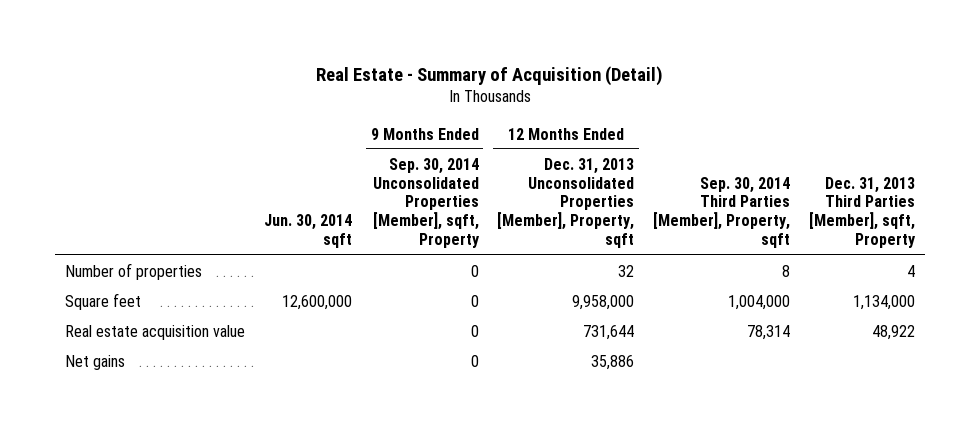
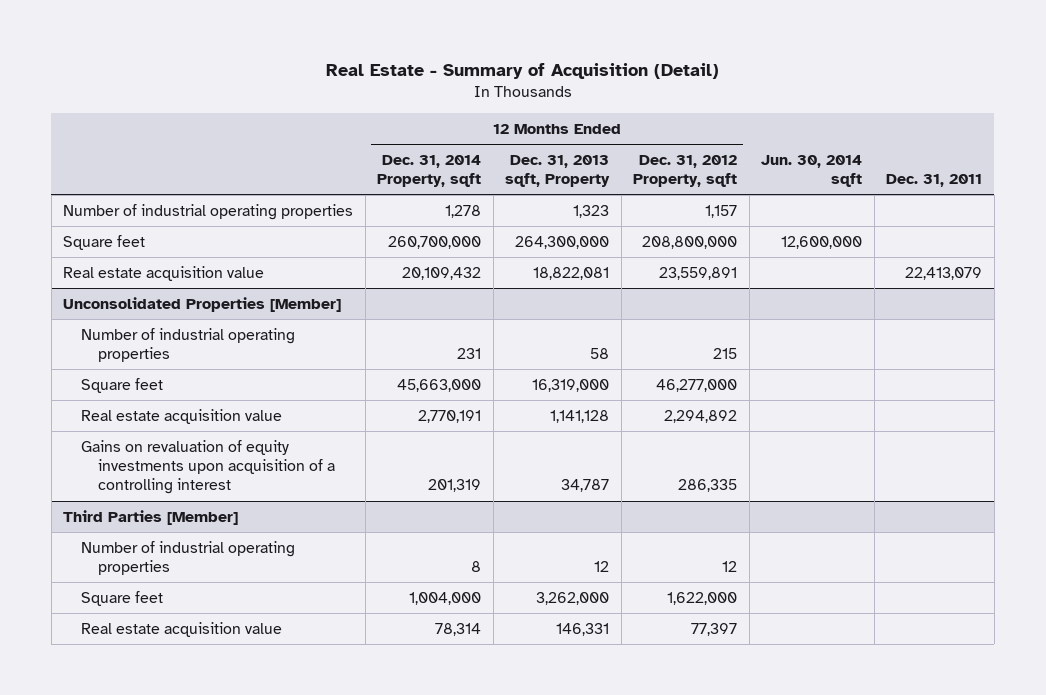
- | Jun. 30, 2014 sqft | 9 Months Ended Sep. 30, 2014 Unconsolidated Properties [Member], sqft, Property | 12 Months Ended Dec. 31, 2013 Unconsolidated Properties [Member], Property, sqft | Sep. 30, 2014 Third Parties [Member], Property, sqft | Dec. 31, 2013 Third Parties [Member], sqft, Property
+ | 12 Months Ended Dec. 31, 2014 Property, sqft | 12 Months Ended Dec. 31, 2013 sqft, Property | 12 Months Ended Dec. 31, 2012 Property, sqft | Jun. 30, 2014 sqft | Dec. 31, 2011
- Number of properties | | 0 | 32 | 8 | 4
+ Number of industrial operating properties | 1,278 | 1,323 | 1,157 | |
- Net gains | | 0 | 35,886 | |
+ Unconsolidated Properties [Member]
+ Number of industrial operating properties | 231 | 58 | 215 | |
+ Square feet | 45,663,000 | 16,319,000 | 46,277,000 | |
+ Real estate acquisition value | 2,770,191 | 1,141,128 | 2,294,892 | |
+ Gains on revaluation of equity investments upon acquisition of a controlling interest | 201,319 | 34,787 | 286,335 | |
+ Third Parties [Member]
+ Number of industrial operating properties | 8 | 12 | 12 | |
+ Square feet | 1,004,000 | 3,262,000 | 1,622,000 | |
+ Real estate acquisition value | 78,314 | 146,331 | 77,397 | |

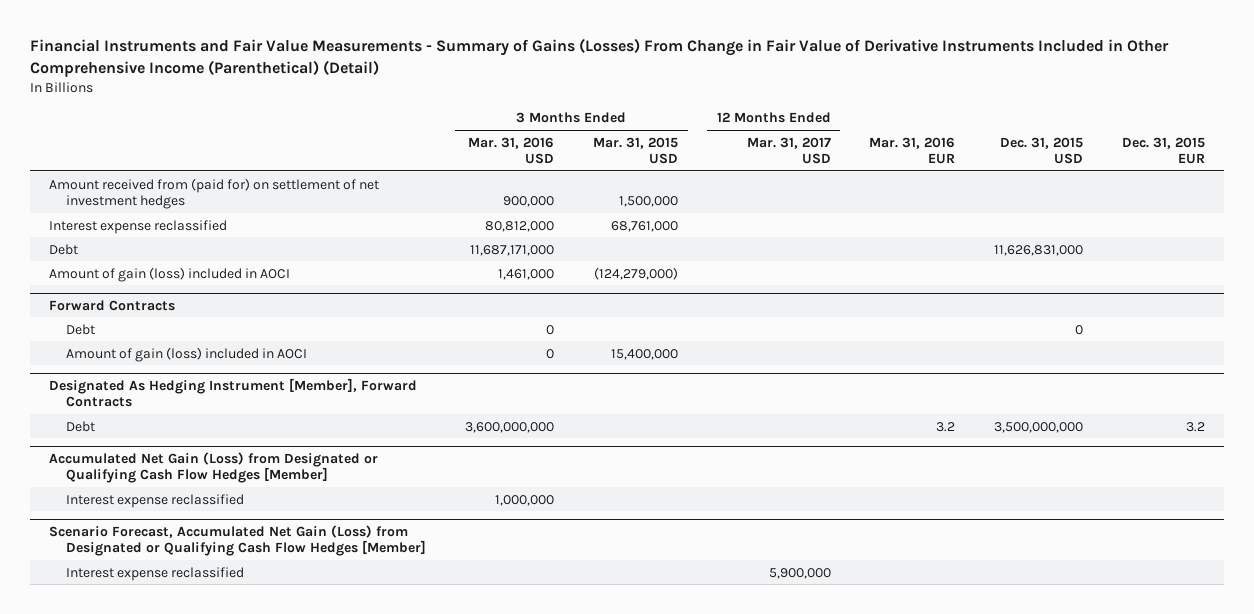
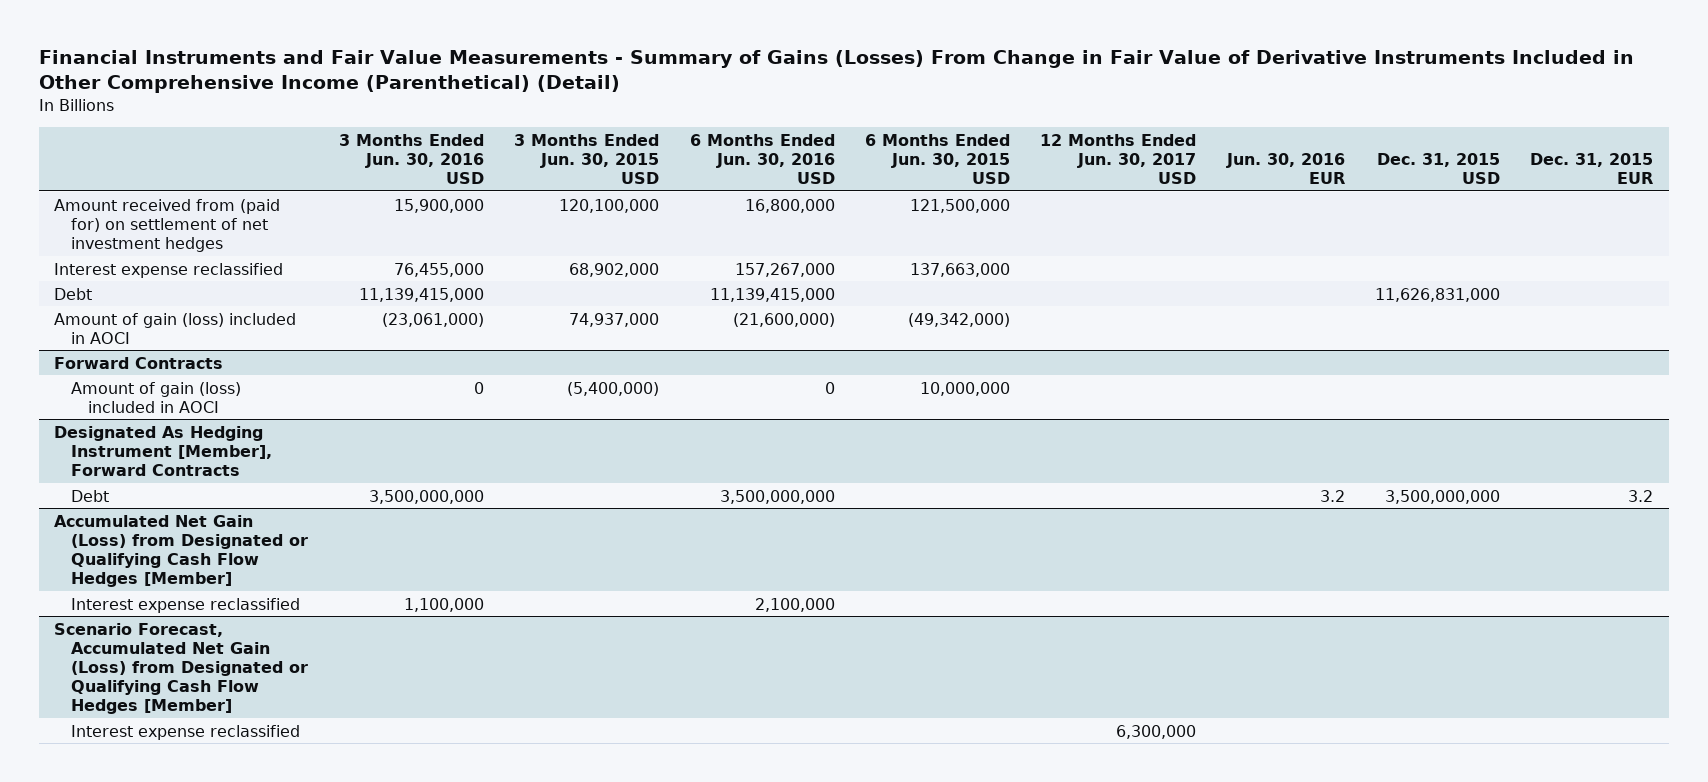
- | 3 Months Ended Mar. 31, 2016 USD | 3 Months Ended Mar. 31, 2015 USD | 12 Months Ended Mar. 31, 2017 USD | Mar. 31, 2016 EUR | Dec. 31, 2015 USD | Dec. 31, 2015 EUR
+ | 3 Months Ended Jun. 30, 2016 USD | 3 Months Ended Jun. 30, 2015 USD | 6 Months Ended Jun. 30, 2016 USD | 6 Months Ended Jun. 30, 2015 USD | 12 Months Ended Jun. 30, 2017 USD | Jun. 30, 2016 EUR | Dec. 31, 2015 USD | Dec. 31, 2015 EUR
@ Forward Contracts
- Debt | 0 | | | | 0 |

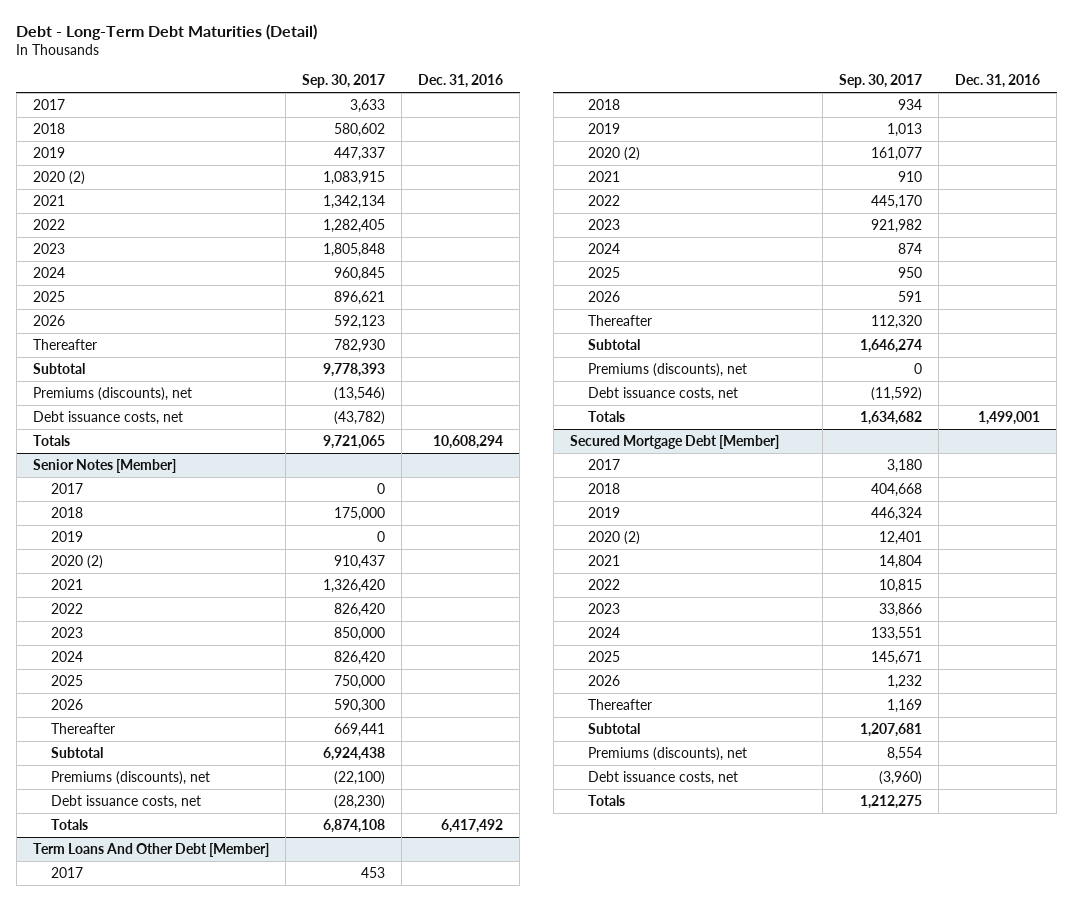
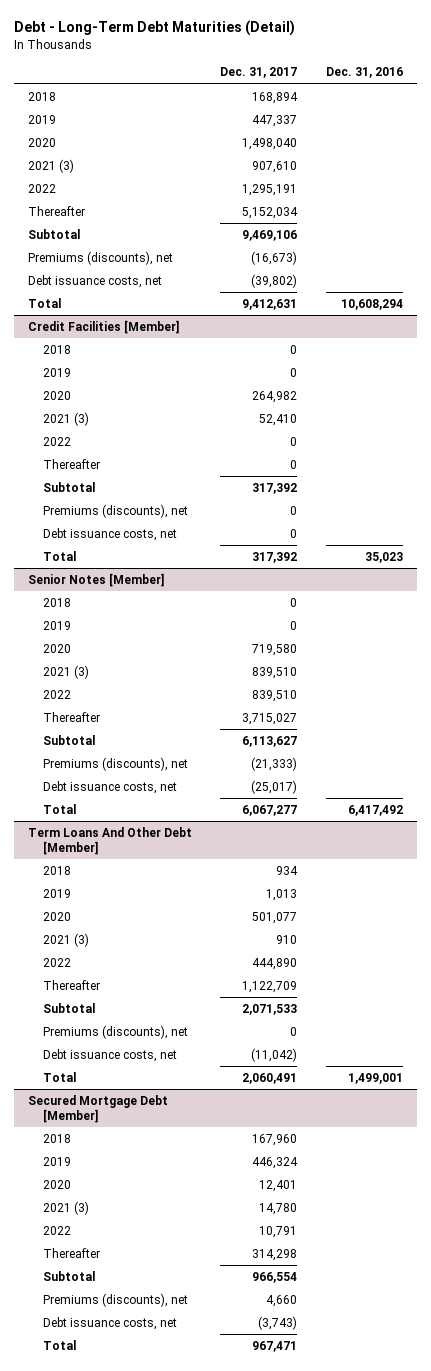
- | Sep. 30, 2017 | Dec. 31, 2016
+ | Dec. 31, 2017 | Dec. 31, 2016
- 2017 | 3,633 |
- 2020 (2) | 1,083,915 |
- 2021 | 1,342,134 |
+ 2020 | 1,498,040 |
+ 2021 (3) | 907,610 |
- 2023 | 1,805,848 |
- 2024 | 960,845 |
- 2025 | 896,621 |
- 2026 | 592,123 |
- Totals | 9,721,065 | 10,608,294
+ Total | 9,412,631 | 10,608,294
+ Credit Facilities [Member]
+ 2018 | 0 |
+ 2019 | 0 |
+ 2020 | 264,982 |
+ 2021 (3) | 52,410 |
+ 2022 | 0 |
+ Thereafter | 0 |
+ Subtotal | 317,392 |
+ Premiums (discounts), net | 0 |
+ Debt issuance costs, net | 0 |
+ Total | 317,392 | 35,023
@ Senior Notes [Member]
- 2017 | 0 |
- 2020 (2) | 910,437 |
- 2021 | 1,326,420 |
+ 2020 | 719,580 |
+ 2021 (3) | 839,510 |
- 2023 | 850,000 |
- 2024 | 826,420 |
- 2025 | 750,000 |
- 2026 | 590,300 |
- Totals | 6,874,108 | 6,417,492
+ Total | 6,067,277 | 6,417,492
@ Term Loans And Other Debt [Member]
- 2017 | 453 |
- 2020 (2) | 161,077 |
- 2021 | 910 |
+ 2020 | 501,077 |
+ 2021 (3) | 910 |
- 2023 | 921,982 |
- 2024 | 874 |
- 2025 | 950 |
- 2026 | 591 |
- Totals | 1,634,682 | 1,499,001
+ Total | 2,060,491 | 1,499,001
@ Secured Mortgage Debt [Member]
- 2017 | 3,180 |
- 2020 (2) | 12,401 |
- 2021 | 14,804 |
+ 2020 | 12,401 |
+ 2021 (3) | 14,780 |
- 2023 | 33,866 |
- 2024 | 133,551 |
- 2025 | 145,671 |
- 2026 | 1,232 |
- Totals | 1,212,275 |
+ Total | 967,471 |

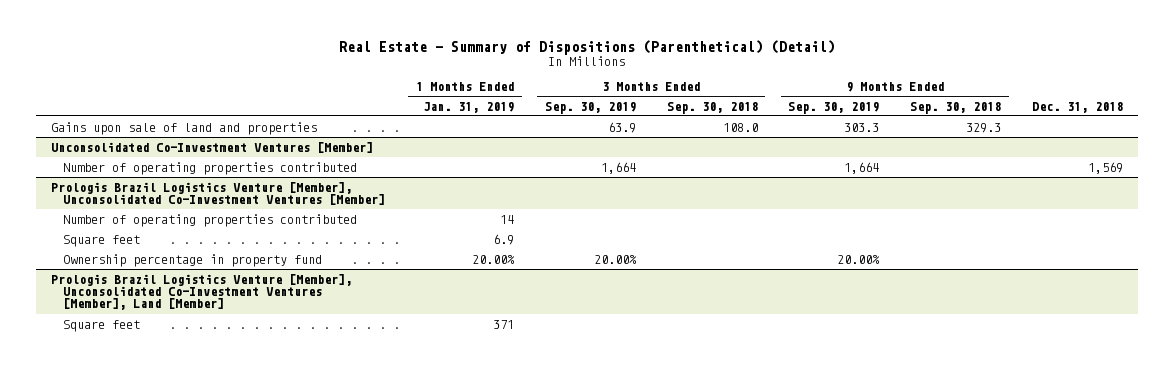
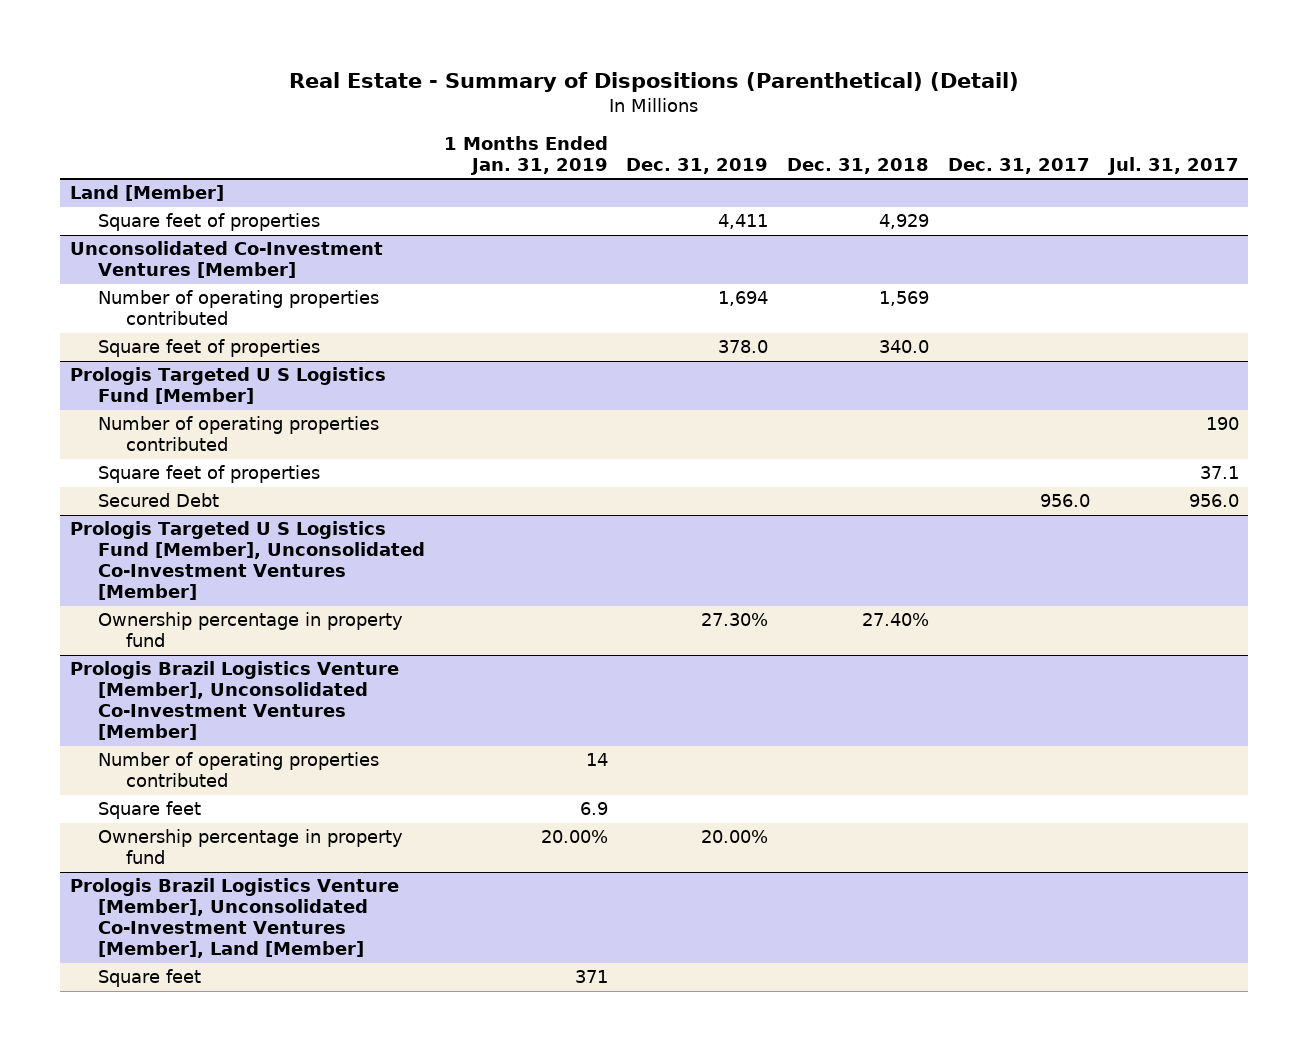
- | 1 Months Ended Jan. 31, 2019 | 3 Months Ended Sep. 30, 2019 | 3 Months Ended Sep. 30, 2018 | 9 Months Ended Sep. 30, 2019 | 9 Months Ended Sep. 30, 2018 | Dec. 31, 2018
+ | 1 Months Ended Jan. 31, 2019 | Dec. 31, 2019 | Dec. 31, 2018 | Dec. 31, 2017 | Jul. 31, 2017
- Gains upon sale of land and properties | | 63.9 | 108.0 | 303.3 | 329.3 |
+ Land [Member]
+ Square feet of properties | | 4,411 | 4,929 | |
@ Unconsolidated Co-Investment Ventures [Member]
+ Square feet of properties | | 378.0 | 340.0 | |
+ Prologis Targeted U S Logistics Fund [Member]
+ Number of operating properties contributed | | | | | 190
+ Square feet of properties | | | | | 37.1
+ Secured Debt | | | | 956.0 | 956.0
+ Prologis Targeted U S Logistics Fund [Member], Unconsolidated Co-Investment Ventures [Member]
+ Ownership percentage in property fund | | 27.30% | 27.40% | |

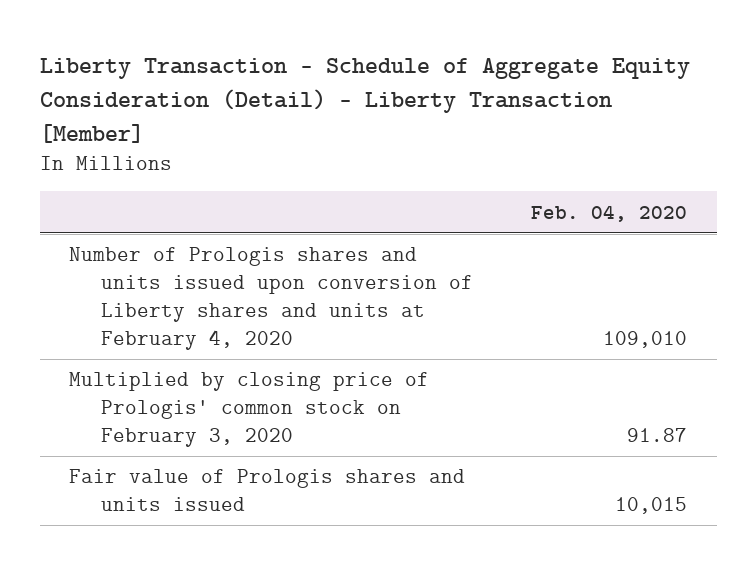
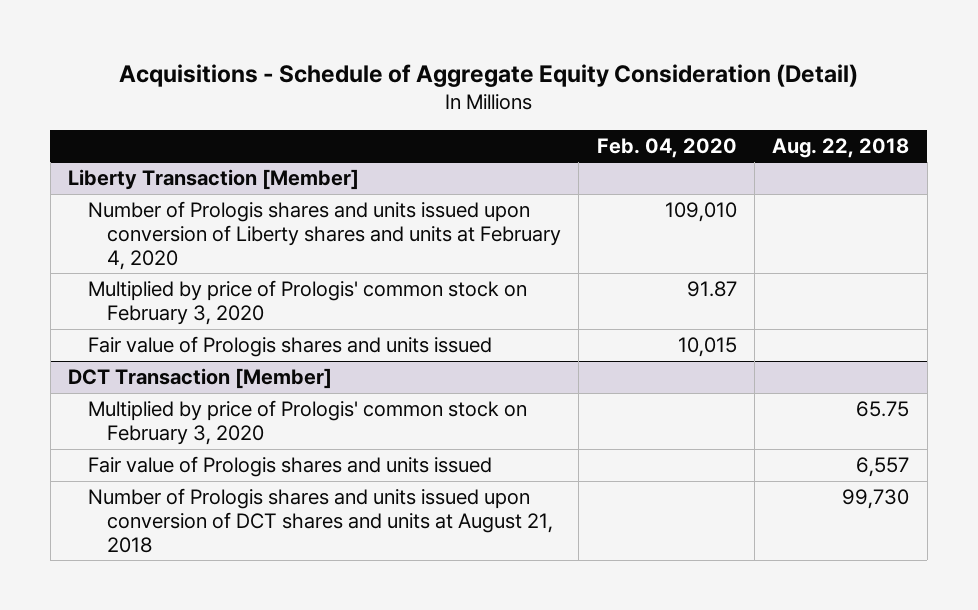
- Liberty Transaction - Schedule of Aggregate Equity Consideration (Detail) - Liberty Transaction [Member]
+ Acquisitions - Schedule of Aggregate Equity Consideration (Detail)
- | Feb. 04, 2020
+ | Feb. 04, 2020 | Aug. 22, 2018
+ Liberty Transaction [Member]
- Multiplied by closing price of Prologis' common stock on February 3, 2020 | 91.87
+ Multiplied by price of Prologis' common stock on February 3, 2020 | 91.87 |
+ DCT Transaction [Member]
+ Multiplied by price of Prologis' common stock on February 3, 2020 | | 65.75
+ Fair value of Prologis shares and units issued | | 6,557
+ Number of Prologis shares and units issued upon conversion of DCT shares and units at August 21, 2018 | | 99,730

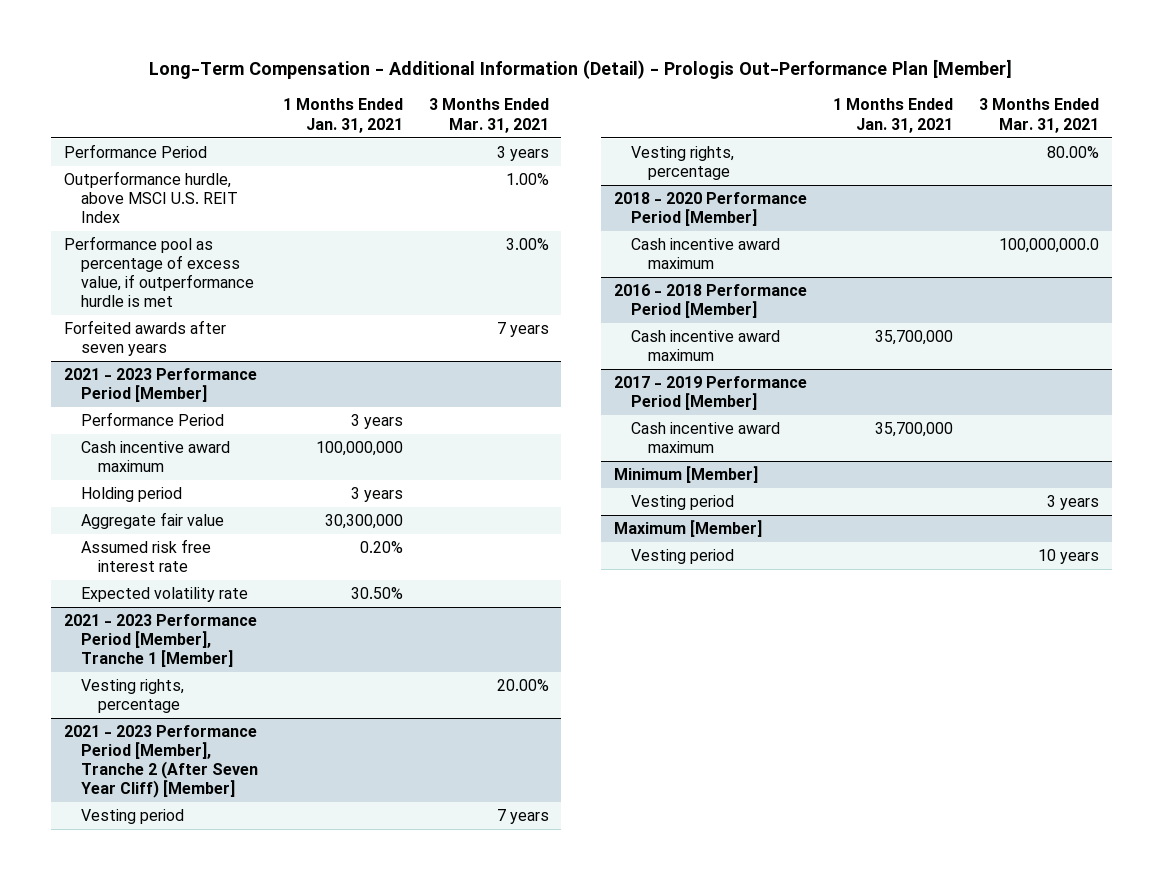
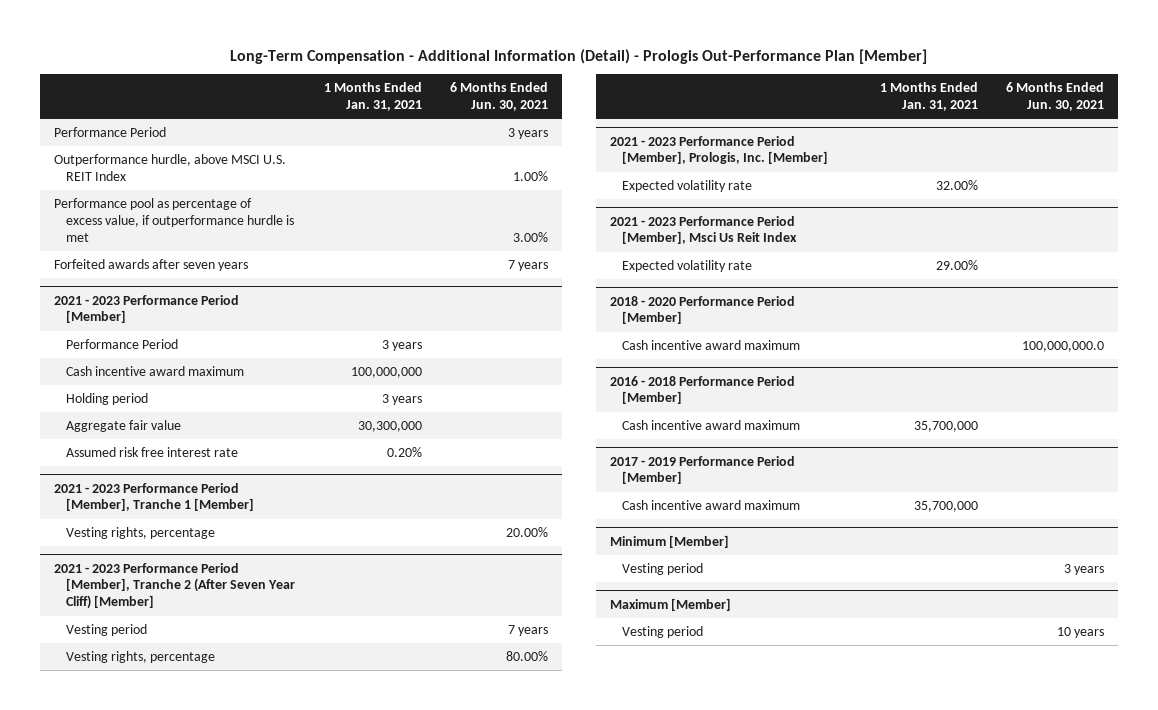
- | 1 Months Ended Jan. 31, 2021 | 3 Months Ended Mar. 31, 2021
+ | 1 Months Ended Jan. 31, 2021 | 6 Months Ended Jun. 30, 2021
@ 2021 - 2023 Performance Period [Member]
- Expected volatility rate | 30.50% |
+ 2021 - 2023 Performance Period [Member], Prologis, Inc. [Member]
+ Expected volatility rate | 32.00% |
+ 2021 - 2023 Performance Period [Member], Msci Us Reit Index
+ Expected volatility rate | 29.00% |

